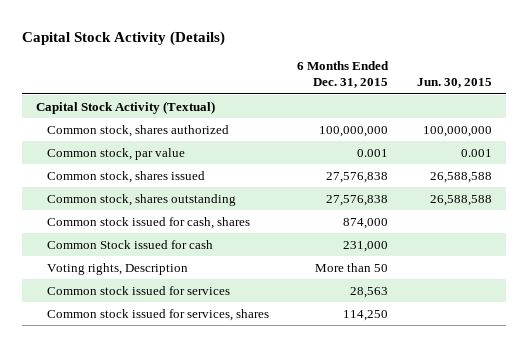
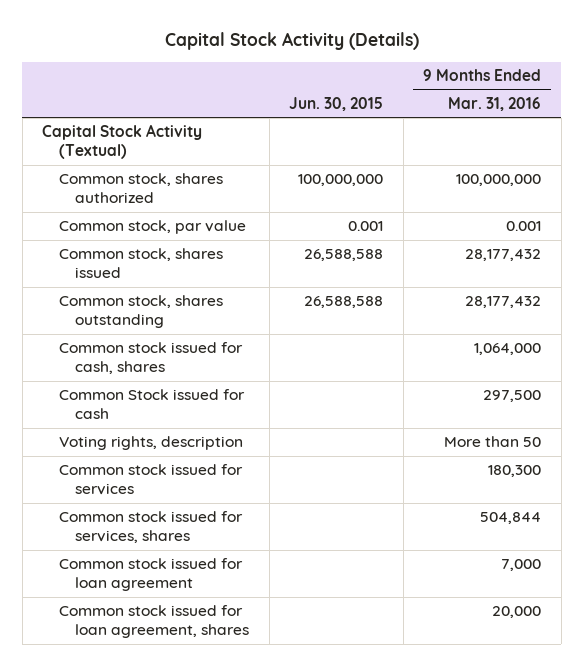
- | 6 Months Ended Dec. 31, 2015 | Jun. 30, 2015
+ | Jun. 30, 2015 | 9 Months Ended Mar. 31, 2016
- Voting rights, Description | More than 50 |
+ Voting rights, description | | More than 50
+ Common stock issued for loan agreement | | 7,000
+ Common stock issued for loan agreement, shares | | 20,000

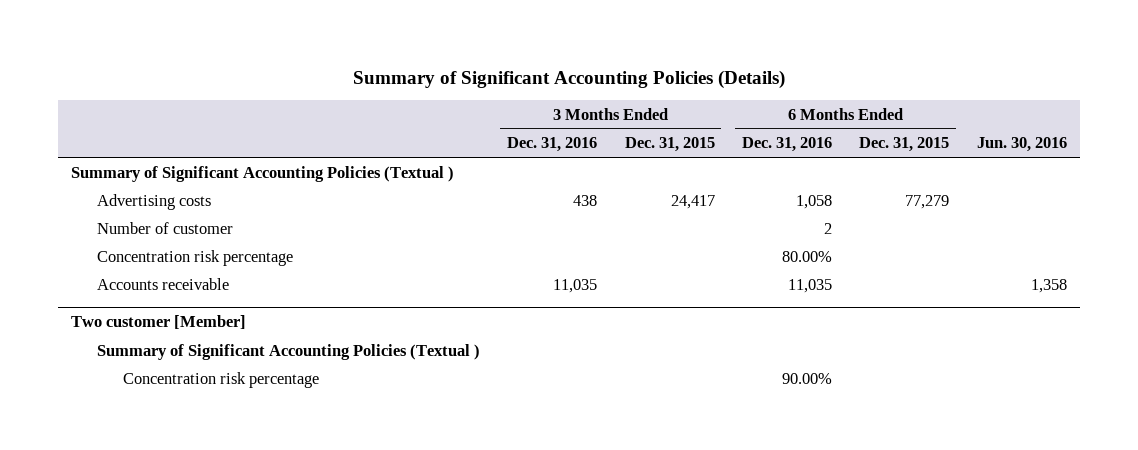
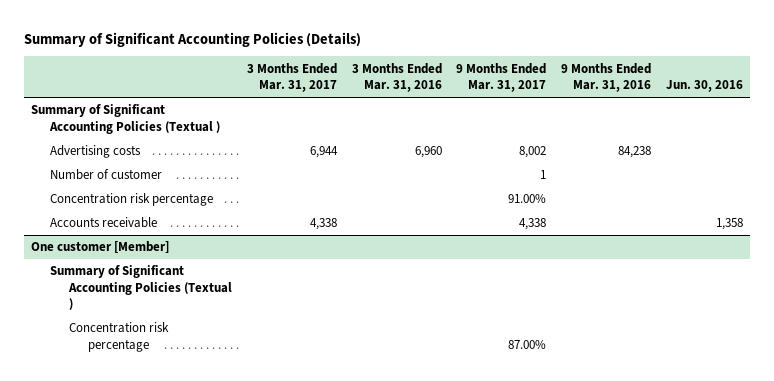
- | 3 Months Ended Dec. 31, 2016 | 3 Months Ended Dec. 31, 2015 | 6 Months Ended Dec. 31, 2016 | 6 Months Ended Dec. 31, 2015 | Jun. 30, 2016
+ | 3 Months Ended Mar. 31, 2017 | 3 Months Ended Mar. 31, 2016 | 9 Months Ended Mar. 31, 2017 | 9 Months Ended Mar. 31, 2016 | Jun. 30, 2016
- Two customer [Member]
+ One customer [Member]

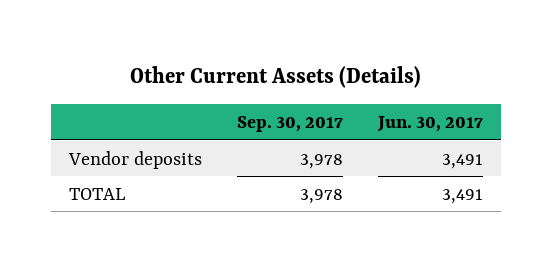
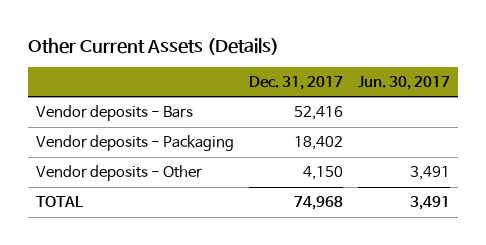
- | Sep. 30, 2017 | Jun. 30, 2017
+ | Dec. 31, 2017 | Jun. 30, 2017
- Vendor deposits | 3,978 | 3,491
+ Vendor deposits - Bars | 52,416 |
+ Vendor deposits - Packaging | 18,402 |
+ Vendor deposits - Other | 4,150 | 3,491

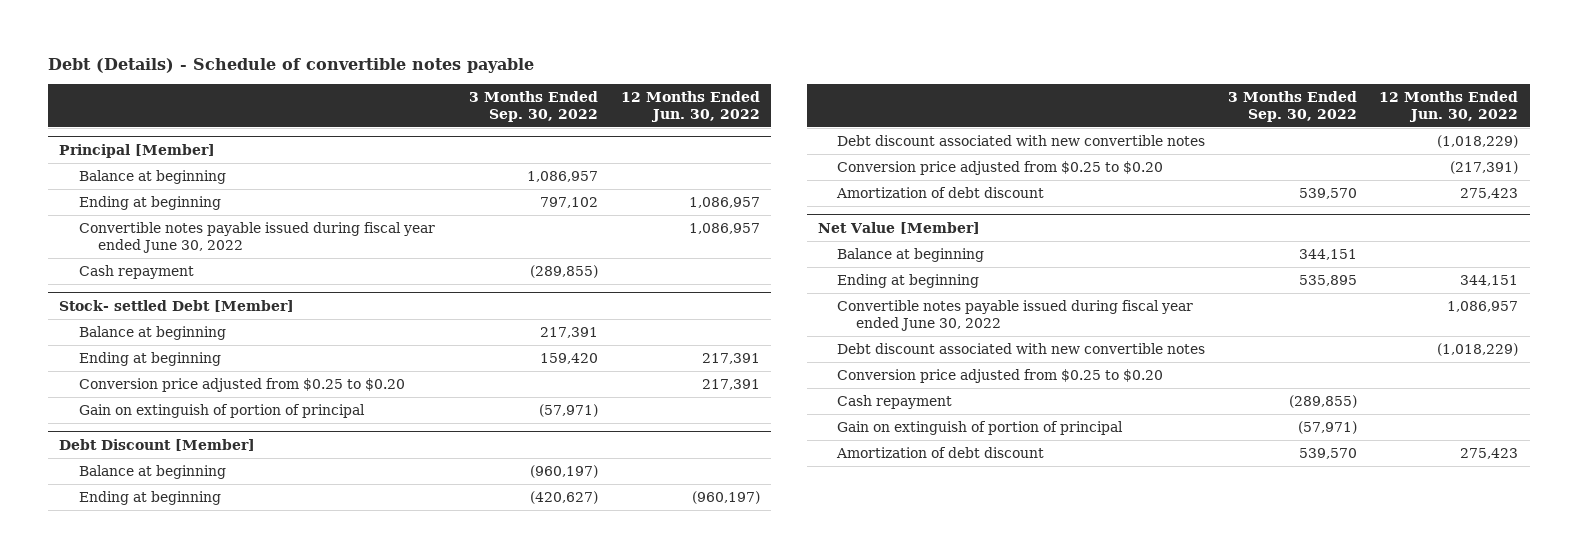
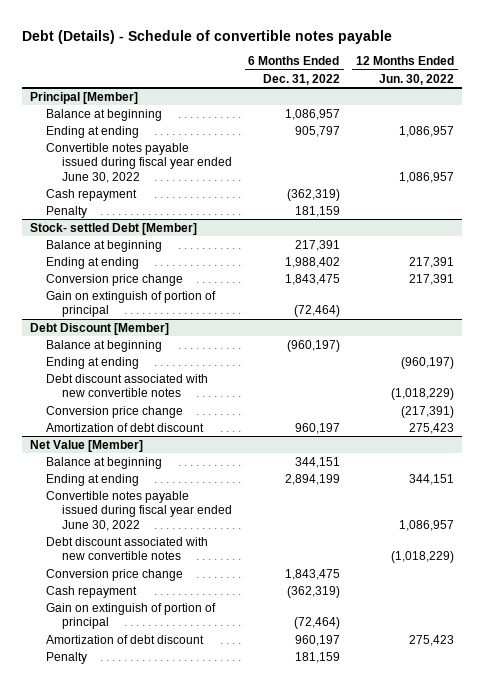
- | 3 Months Ended Sep. 30, 2022 | 12 Months Ended Jun. 30, 2022
+ | 6 Months Ended Dec. 31, 2022 | 12 Months Ended Jun. 30, 2022
@ Principal [Member]
- Ending at beginning | 797,102 | 1,086,957
+ Ending at ending | 905,797 | 1,086,957
+ Penalty | 181,159 |
@ Stock- settled Debt [Member]
- Ending at beginning | 159,420 | 217,391
- Conversion price adjusted from $0.25 to $0.20 | | 217,391
+ Ending at ending | 1,988,402 | 217,391
+ Conversion price change | 1,843,475 | 217,391
@ Debt Discount [Member]
- Ending at beginning | (420,627) | (960,197)
+ Ending at ending | | (960,197)
- Conversion price adjusted from $0.25 to $0.20 | | (217,391)
+ Conversion price change | | (217,391)
@ Net Value [Member]
- Ending at beginning | 535,895 | 344,151
+ Ending at ending | 2,894,199 | 344,151
- Conversion price adjusted from $0.25 to $0.20
+ Conversion price change | 1,843,475 |
+ Penalty | 181,159 |

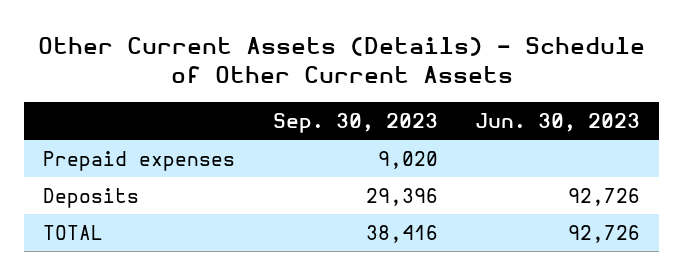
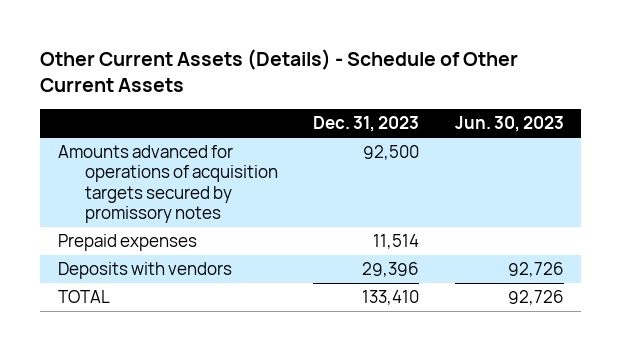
- | Sep. 30, 2023 | Jun. 30, 2023
+ | Dec. 31, 2023 | Jun. 30, 2023
+ Amounts advanced for operations of acquisition targets secured by promissory notes | 92,500 |
- Deposits | 29,396 | 92,726
+ Deposits with vendors | 29,396 | 92,726

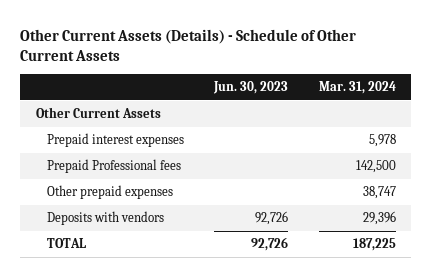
- | Dec. 31, 2023 | Jun. 30, 2023
+ | Jun. 30, 2023 | Mar. 31, 2024
- Amounts advanced for operations of acquisition targets secured by promissory notes | 92,500 |
- Prepaid expenses | 11,514 |
+ Other Current Assets
+ Prepaid interest expenses | | 5,978
+ Prepaid Professional fees | | 142,500
+ Other prepaid expenses | | 38,747

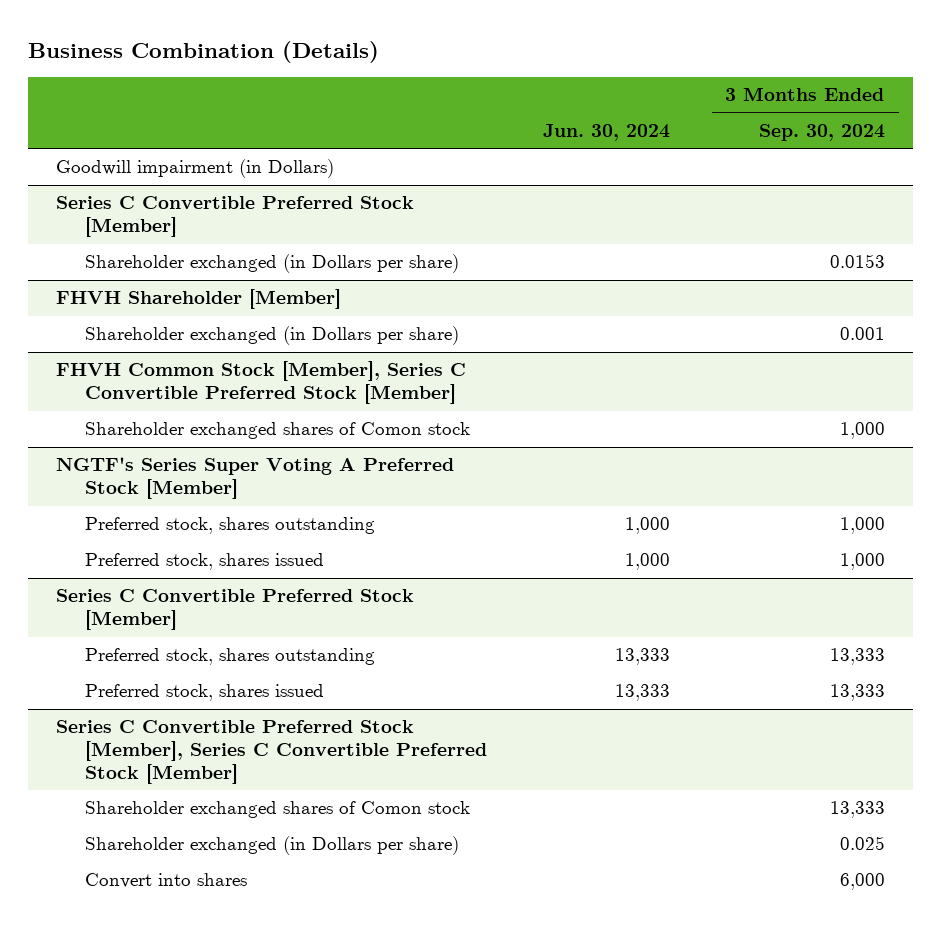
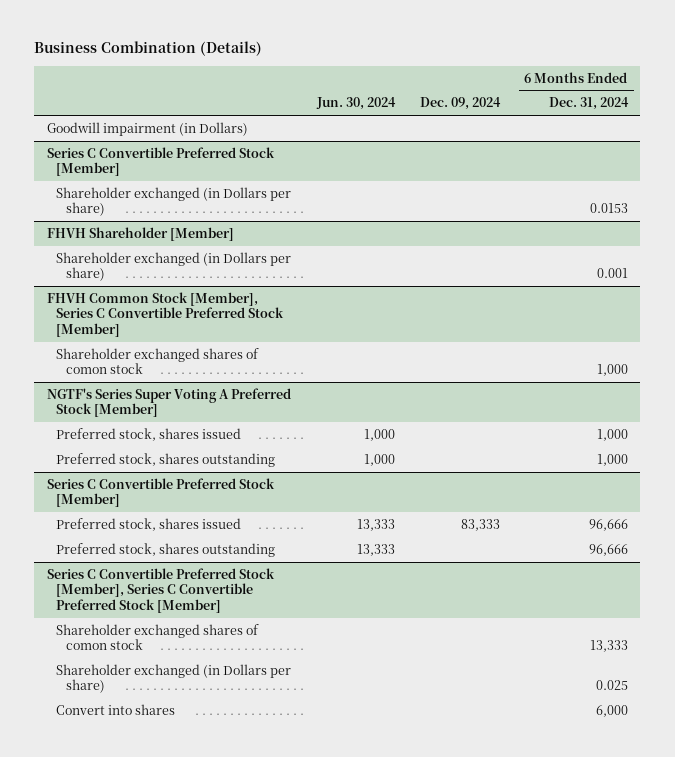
- | Jun. 30, 2024 | 3 Months Ended Sep. 30, 2024
+ | Jun. 30, 2024 | Dec. 09, 2024 | 6 Months Ended Dec. 31, 2024
@ FHVH Common Stock [Member], Series C Convertible Preferred Stock [Member]
- Shareholder exchanged shares of Comon stock | | 1,000
+ Shareholder exchanged shares of comon stock | | | 1,000
@ NGTF's Series Super Voting A Preferred Stock [Member]
moved down: Preferred stock, shares outstanding | 1,000 | | 1,000
@ Series C Convertible Preferred Stock [Member]
moved down: Preferred stock, shares outstanding | 13,333 | | 96,666
@ Series C Convertible Preferred Stock [Member], Series C Convertible Preferred Stock [Member]
- Shareholder exchanged shares of Comon stock | | 13,333
+ Shareholder exchanged shares of comon stock | | | 13,333

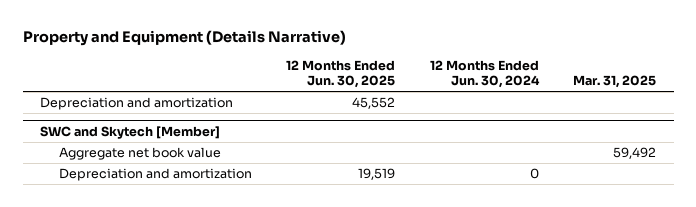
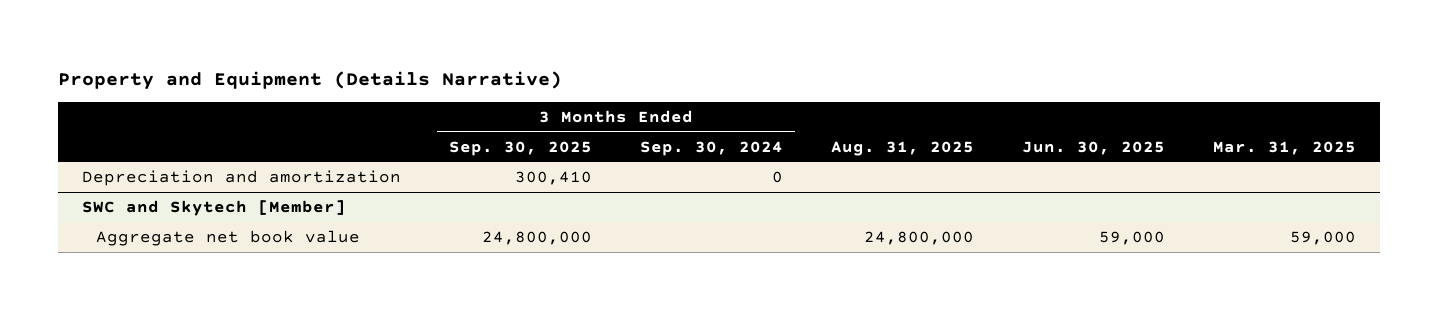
- | 12 Months Ended Jun. 30, 2025 | 12 Months Ended Jun. 30, 2024 | Mar. 31, 2025
+ | 3 Months Ended Sep. 30, 2025 | 3 Months Ended Sep. 30, 2024 | Aug. 31, 2025 | Jun. 30, 2025 | Mar. 31, 2025
@ SWC and Skytech [Member]
- Aggregate net book value | | | 59,492
- Depreciation and amortization | 19,519 | 0 |
+ Aggregate net book value | 24,800,000 | | 24,800,000 | 59,000 | 59,000

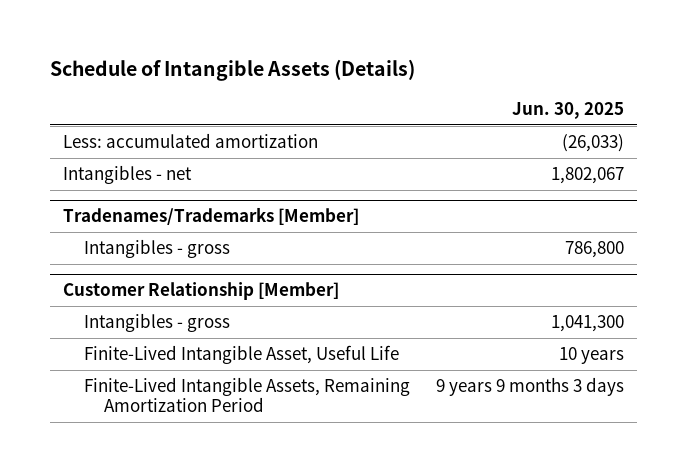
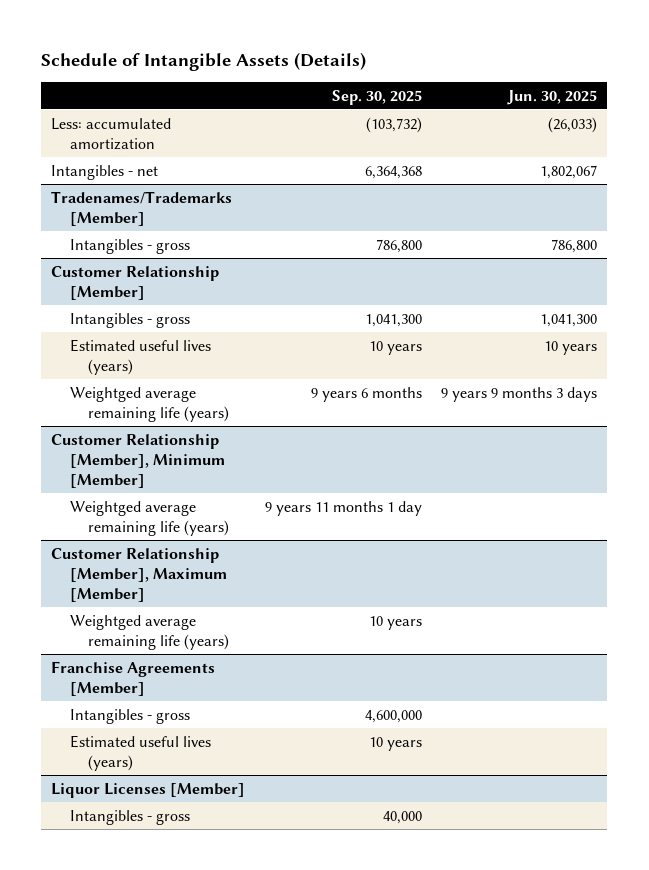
- | Jun. 30, 2025
+ | Sep. 30, 2025 | Jun. 30, 2025
@ Customer Relationship [Member]
- Finite-Lived Intangible Asset, Useful Life | 10 years
- Finite-Lived Intangible Assets, Remaining Amortization Period | 9 years 9 months 3 days
+ Estimated useful lives (years) | 10 years | 10 years
+ Weightged average remaining life (years) | 9 years 6 months | 9 years 9 months 3 days
+ Customer Relationship [Member], Minimum [Member]
+ Weightged average remaining life (years) | 9 years 11 months 1 day |
+ Customer Relationship [Member], Maximum [Member]
+ Weightged average remaining life (years) | 10 years |
+ Franchise Agreements [Member]
+ Intangibles - gross | 4,600,000 |
+ Estimated useful lives (years) | 10 years |
+ Liquor Licenses [Member]
+ Intangibles - gross | 40,000 |

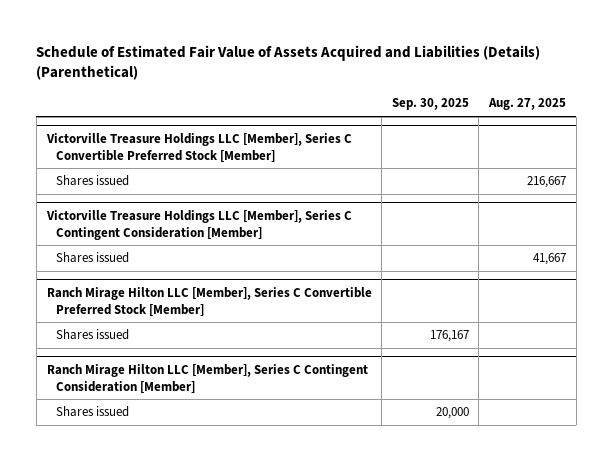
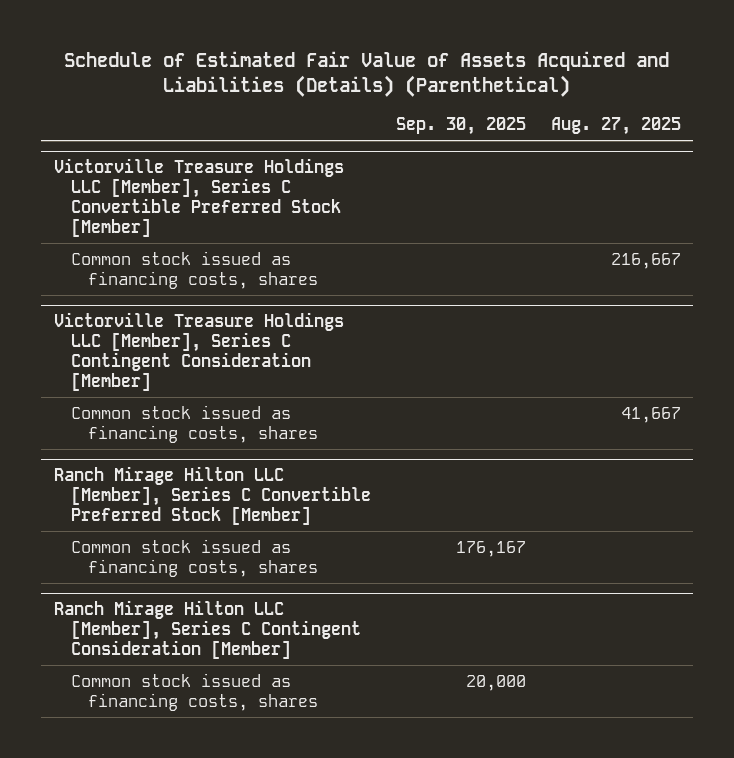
@ Victorville Treasure Holdings LLC [Member], Series C Convertible Preferred Stock [Member]
- Shares issued | | 216,667
+ Common stock issued as financing costs, shares | | 216,667
@ Victorville Treasure Holdings LLC [Member], Series C Contingent Consideration [Member]
- Shares issued | | 41,667
+ Common stock issued as financing costs, shares | | 41,667
@ Ranch Mirage Hilton LLC [Member], Series C Convertible Preferred Stock [Member]
- Shares issued | 176,167 |
+ Common stock issued as financing costs, shares | 176,167 |
@ Ranch Mirage Hilton LLC [Member], Series C Contingent Consideration [Member]
- Shares issued | 20,000 |
+ Common stock issued as financing costs, shares | 20,000 |

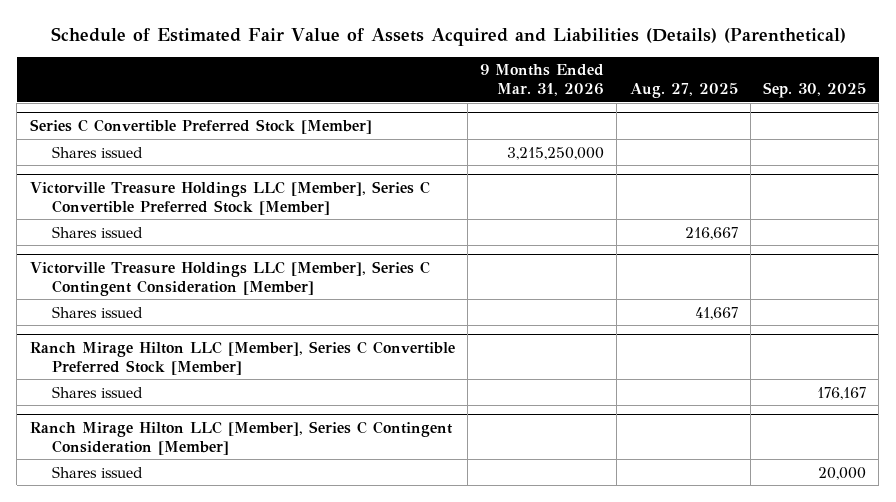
- | Sep. 30, 2025 | Aug. 27, 2025
+ | 9 Months Ended Mar. 31, 2026 | Aug. 27, 2025 | Sep. 30, 2025
+ Series C Convertible Preferred Stock [Member]
+ Shares issued | 3,215,250,000 | |
@ Victorville Treasure Holdings LLC [Member], Series C Convertible Preferred Stock [Member]
- Common stock issued as financing costs, shares | | 216,667
+ Shares issued | | 216,667 |
@ Victorville Treasure Holdings LLC [Member], Series C Contingent Consideration [Member]
- Common stock issued as financing costs, shares | | 41,667
+ Shares issued | | 41,667 |
@ Ranch Mirage Hilton LLC [Member], Series C Convertible Preferred Stock [Member]
- Common stock issued as financing costs, shares | 176,167 |
+ Shares issued | | | 176,167
@ Ranch Mirage Hilton LLC [Member], Series C Contingent Consideration [Member]
- Common stock issued as financing costs, shares | 20,000 |
+ Shares issued | | | 20,000

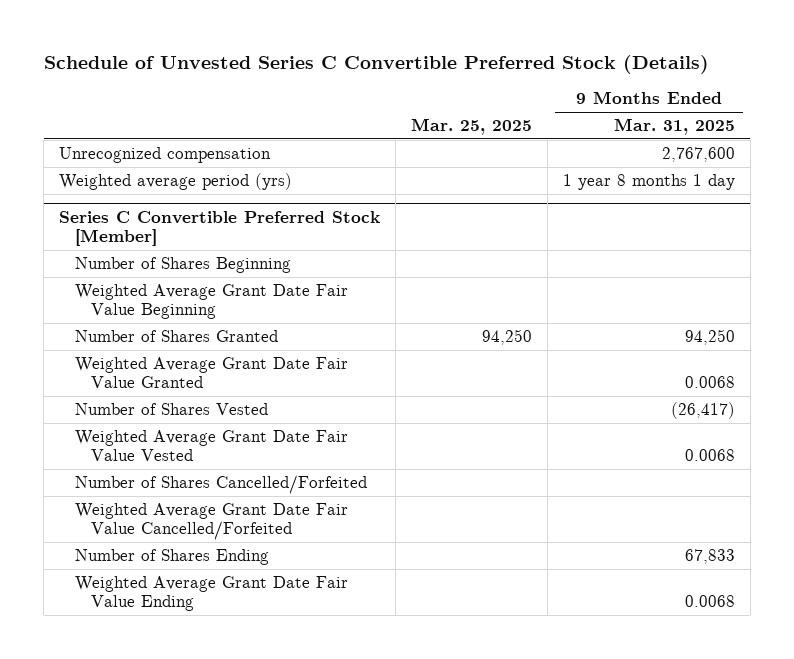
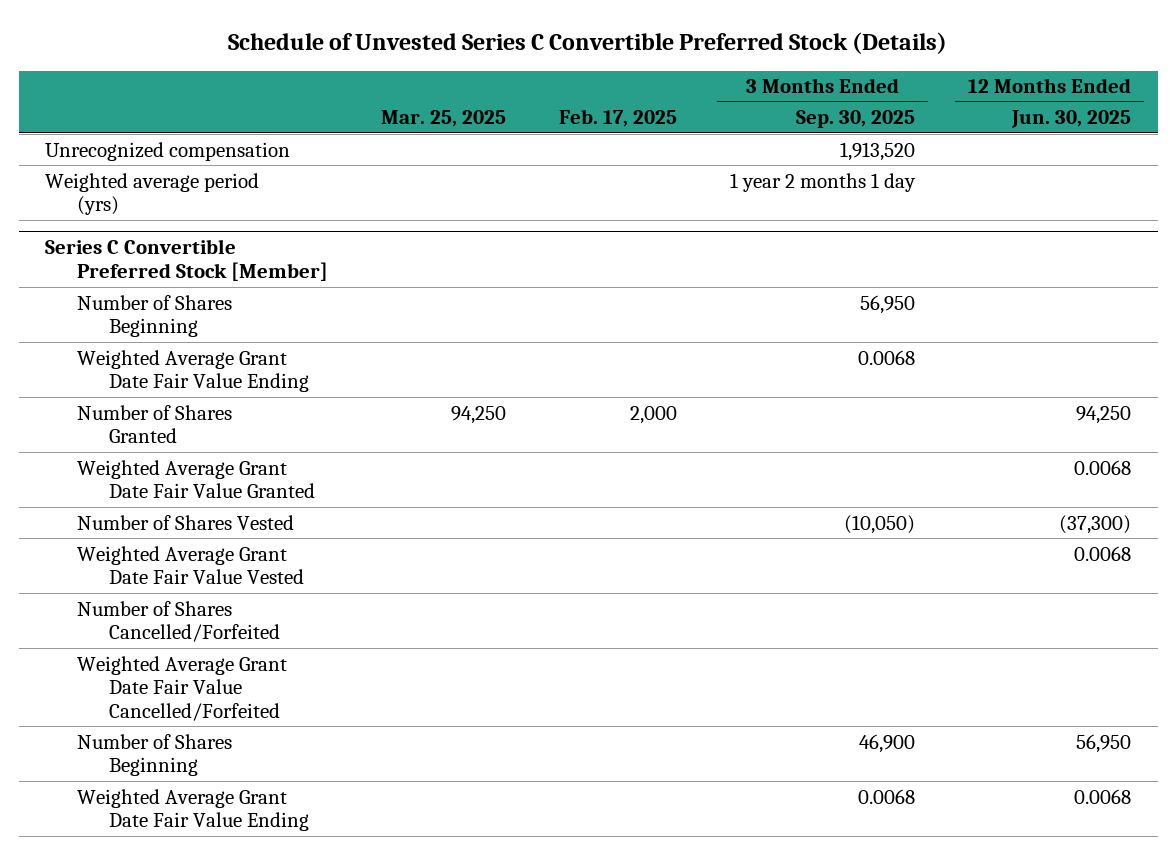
- | Mar. 25, 2025 | 9 Months Ended Mar. 31, 2025
+ | Mar. 25, 2025 | Feb. 17, 2025 | 3 Months Ended Sep. 30, 2025 | 12 Months Ended Jun. 30, 2025
@ Series C Convertible Preferred Stock [Member]
- Weighted Average Grant Date Fair Value Beginning
+ Weighted Average Grant Date Fair Value Ending | | | 0.0068 |
- Number of Shares Ending | | 67,833
+ Number of Shares Beginning | | | 46,900 | 56,950

